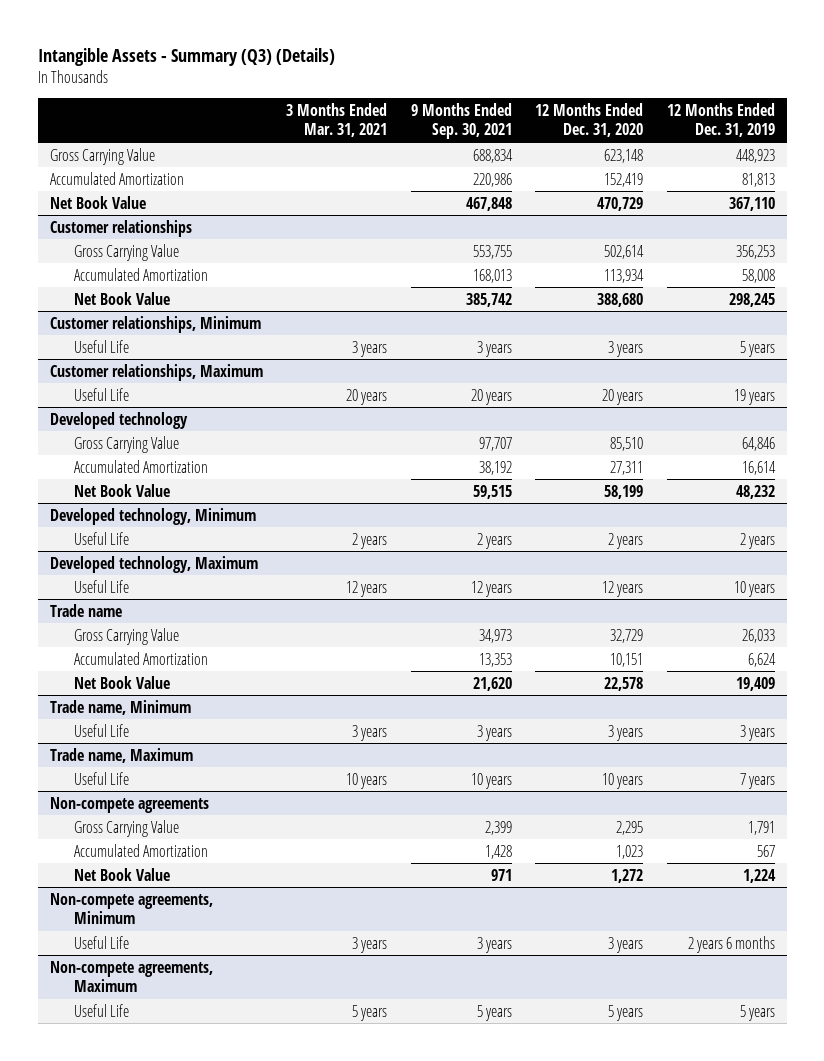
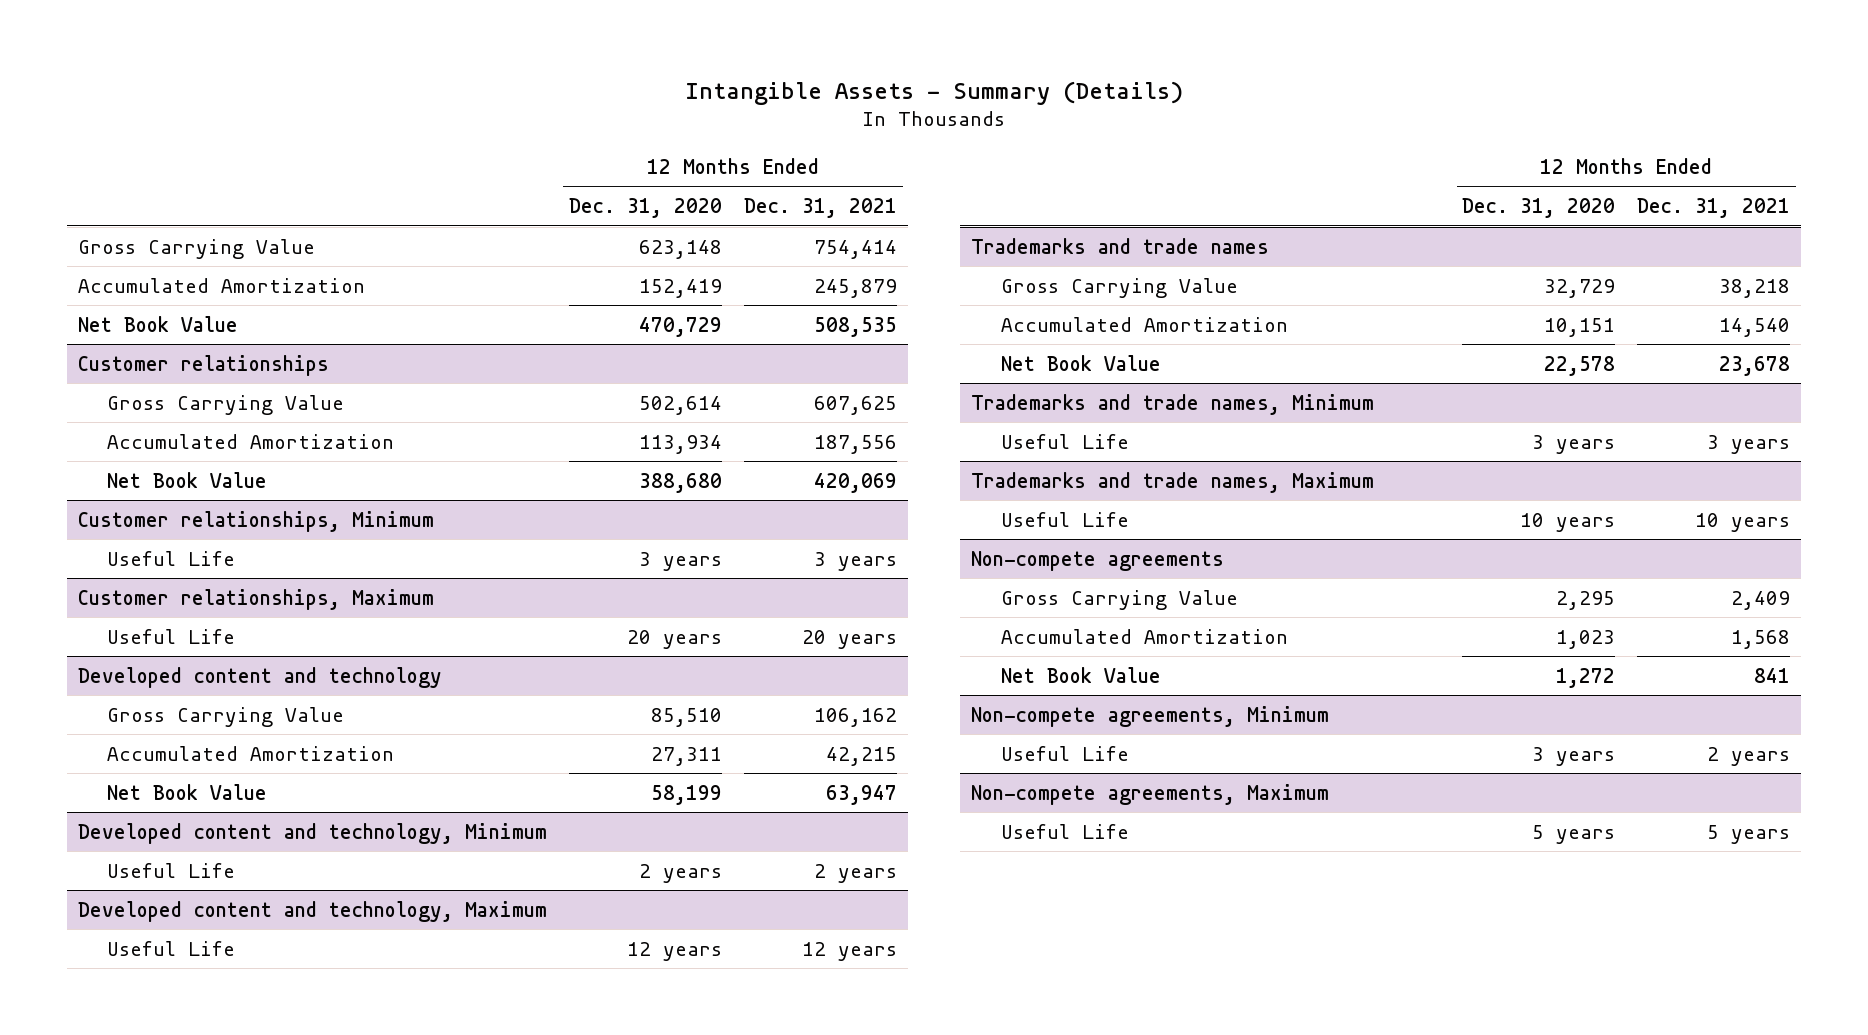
- Intangible Assets - Summary (Q3) (Details)
+ Intangible Assets - Summary (Details)
- | 3 Months Ended Mar. 31, 2021 | 9 Months Ended Sep. 30, 2021 | 12 Months Ended Dec. 31, 2020 | 12 Months Ended Dec. 31, 2019
+ | 12 Months Ended Dec. 31, 2020 | 12 Months Ended Dec. 31, 2021
- Developed technology
+ Developed content and technology
- Developed technology, Minimum
+ Developed content and technology, Minimum
- Developed technology, Maximum
+ Developed content and technology, Maximum
- Trade name
+ Trademarks and trade names
- Trade name, Minimum
+ Trademarks and trade names, Minimum
- Trade name, Maximum
+ Trademarks and trade names, Maximum

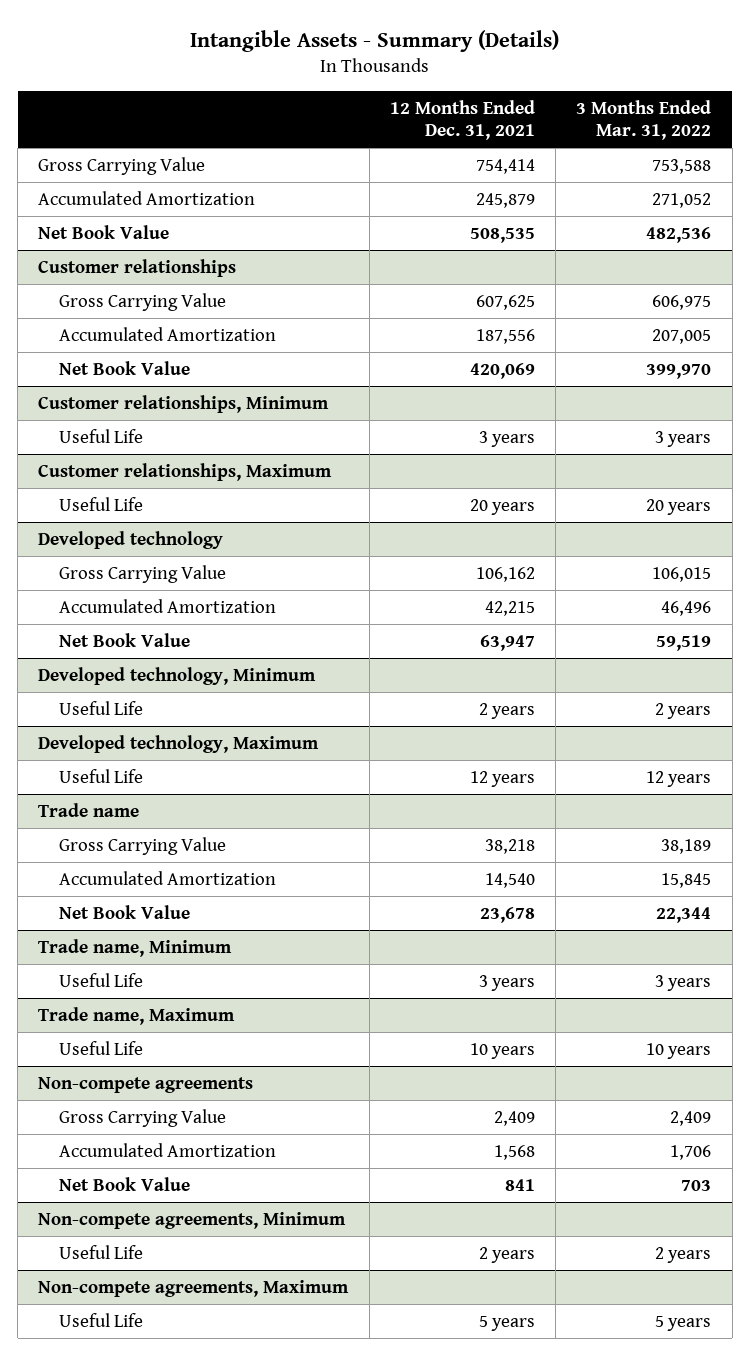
- | 12 Months Ended Dec. 31, 2020 | 12 Months Ended Dec. 31, 2021
+ | 12 Months Ended Dec. 31, 2021 | 3 Months Ended Mar. 31, 2022
- Developed content and technology
+ Developed technology
- Developed content and technology, Minimum
+ Developed technology, Minimum
- Developed content and technology, Maximum
+ Developed technology, Maximum
- Trademarks and trade names
+ Trade name
- Trademarks and trade names, Minimum
+ Trade name, Minimum
- Trademarks and trade names, Maximum
+ Trade name, Maximum

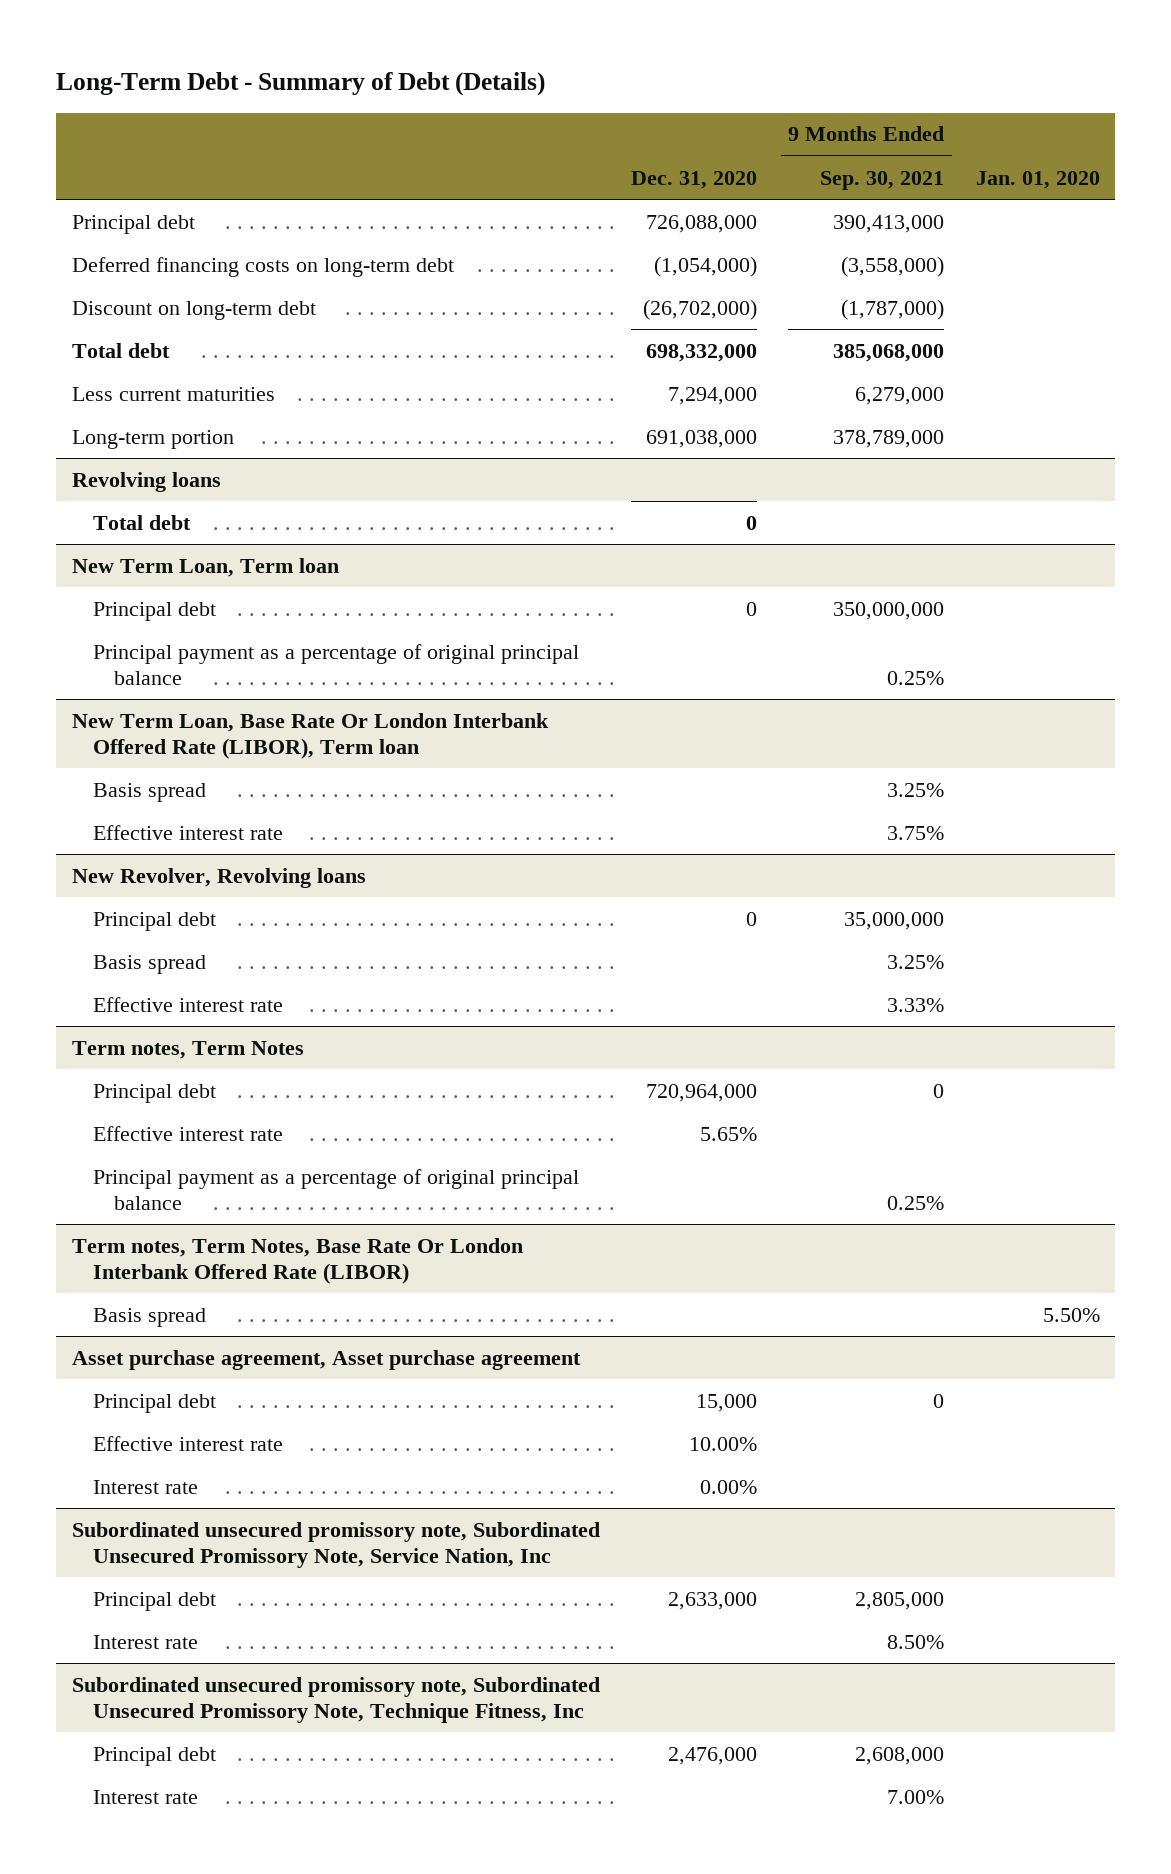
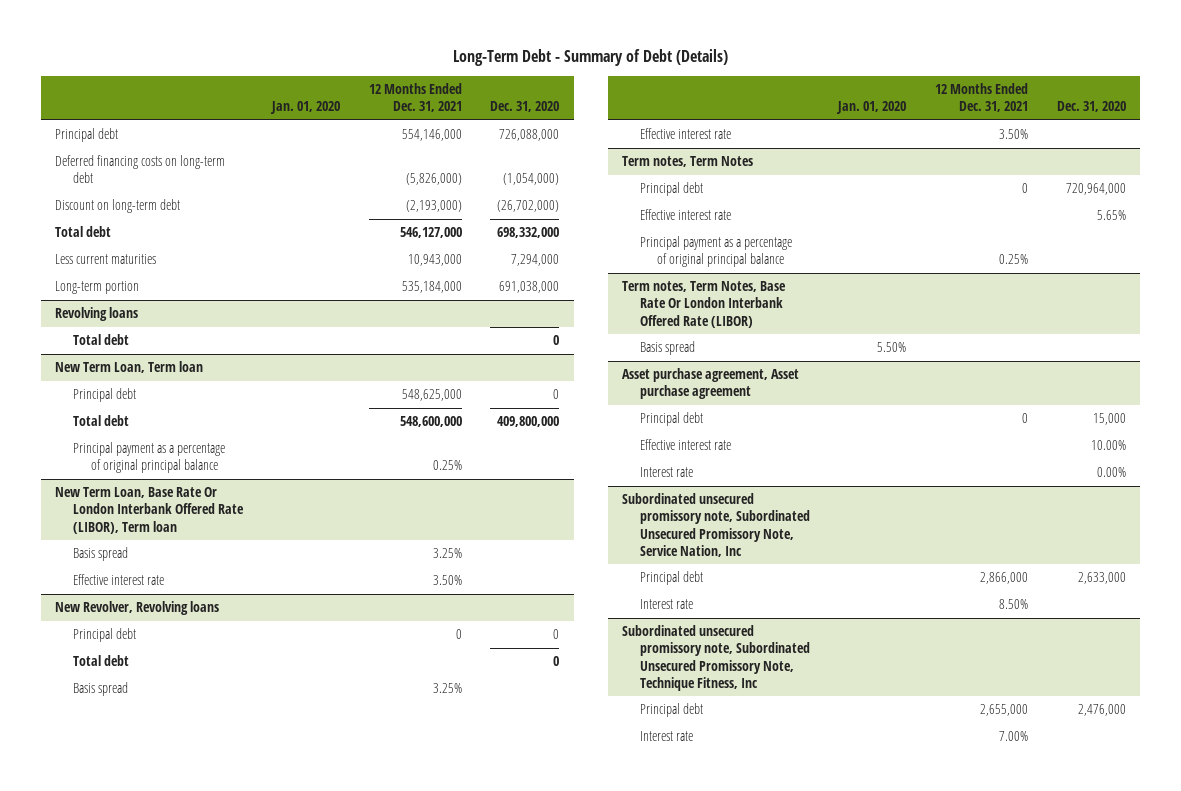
- | Dec. 31, 2020 | 9 Months Ended Sep. 30, 2021 | Jan. 01, 2020
+ | Jan. 01, 2020 | 12 Months Ended Dec. 31, 2021 | Dec. 31, 2020
@ New Term Loan, Term loan
+ Total debt | | 548,600,000 | 409,800,000
@ New Revolver, Revolving loans
+ Total debt | | | 0

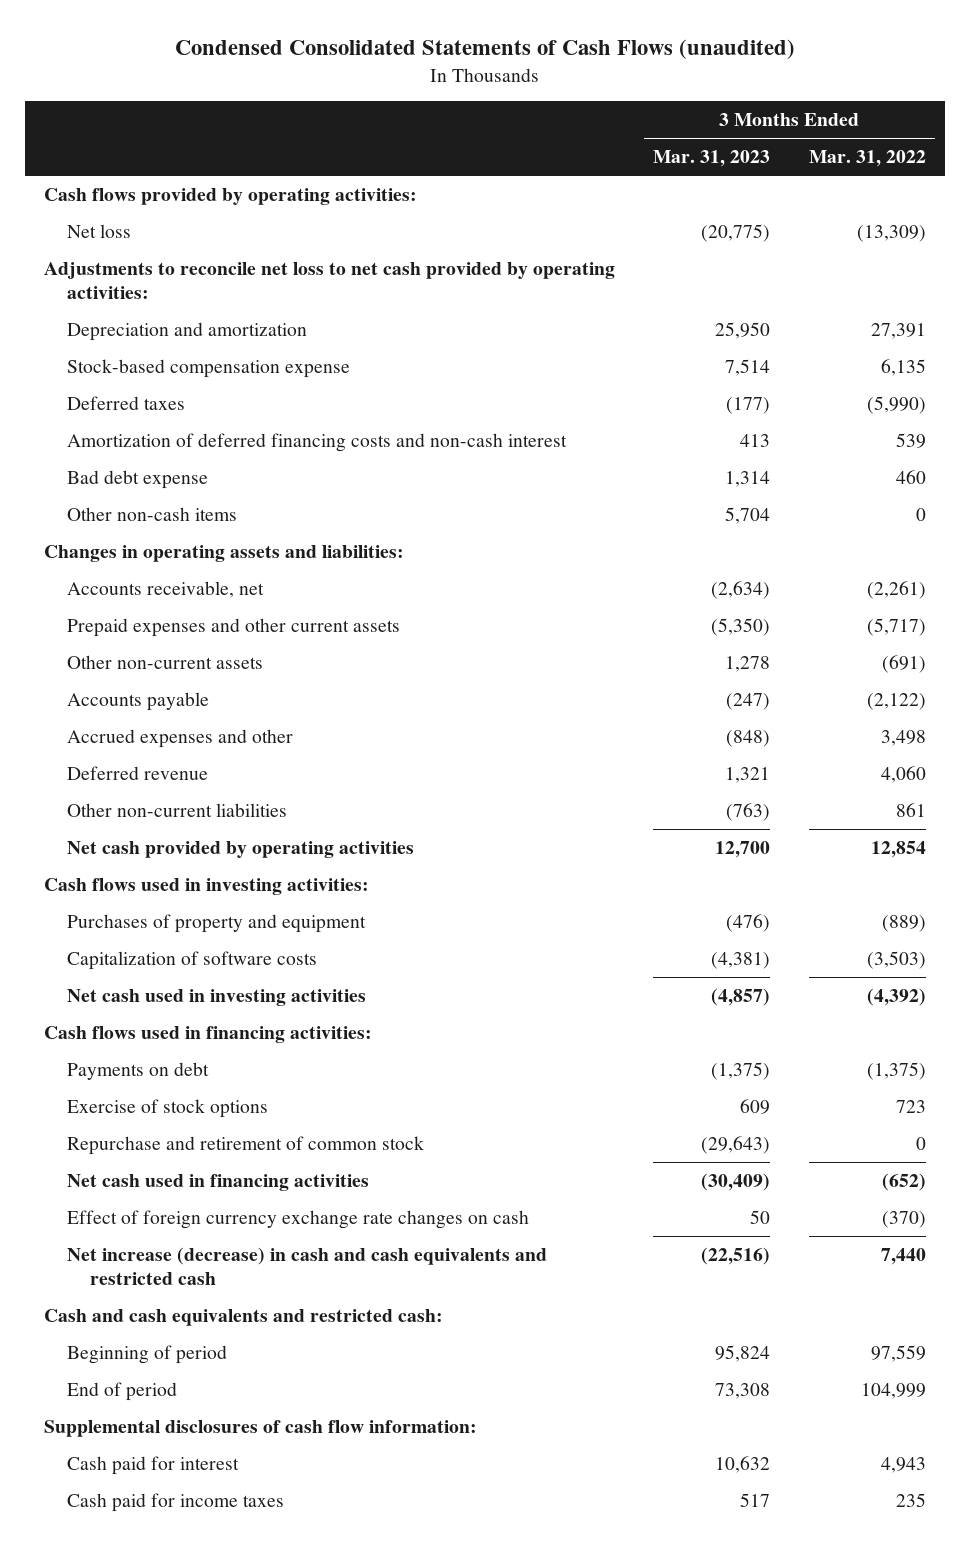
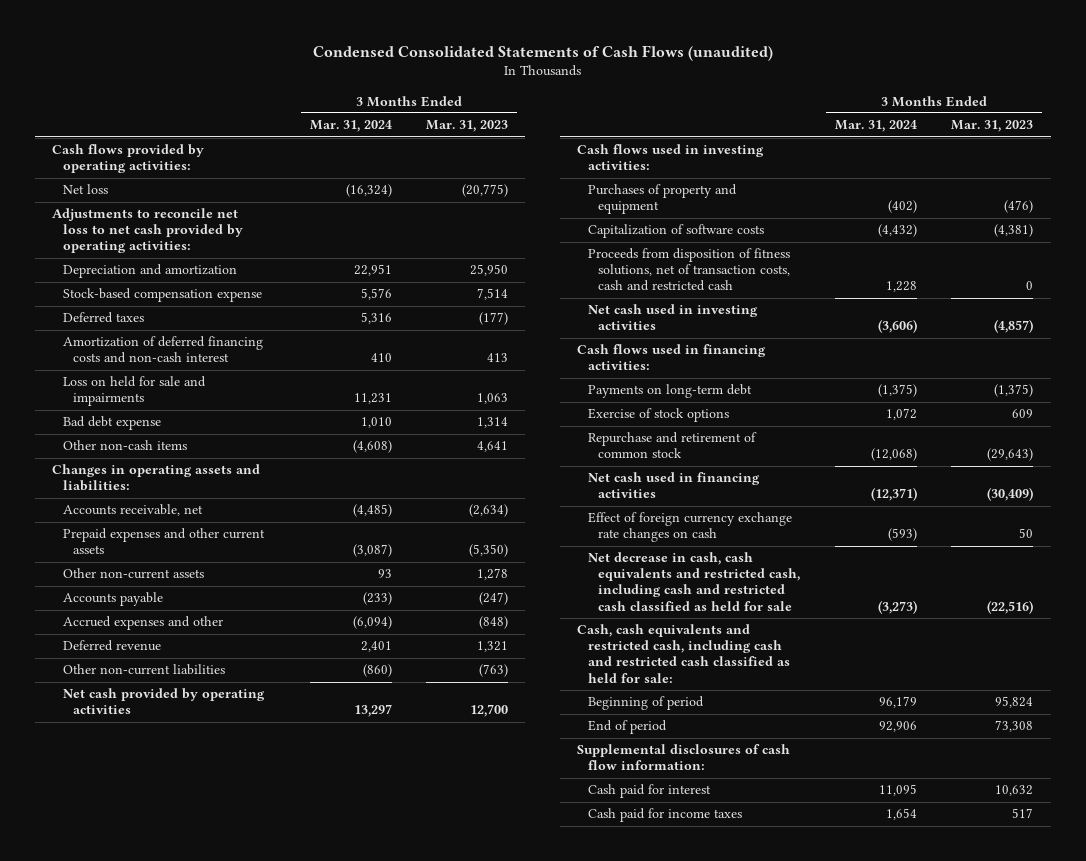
- | 3 Months Ended Mar. 31, 2023 | 3 Months Ended Mar. 31, 2022
+ | 3 Months Ended Mar. 31, 2024 | 3 Months Ended Mar. 31, 2023
+ Loss on held for sale and impairments | 11,231 | 1,063
- Other non-cash items | 5,704 | 0
+ Other non-cash items | (4,608) | 4,641
+ Proceeds from disposition of fitness solutions, net of transaction costs, cash and restricted cash | 1,228 | 0
- Payments on debt | (1,375) | (1,375)
+ Payments on long-term debt | (1,375) | (1,375)
- Net increase (decrease) in cash and cash equivalents and restricted cash | (22,516) | 7,440
- Cash and cash equivalents and restricted cash:
+ Net decrease in cash, cash equivalents and restricted cash, including cash and restricted cash classified as held for sale | (3,273) | (22,516)
+ Cash, cash equivalents and restricted cash, including cash and restricted cash classified as held for sale:

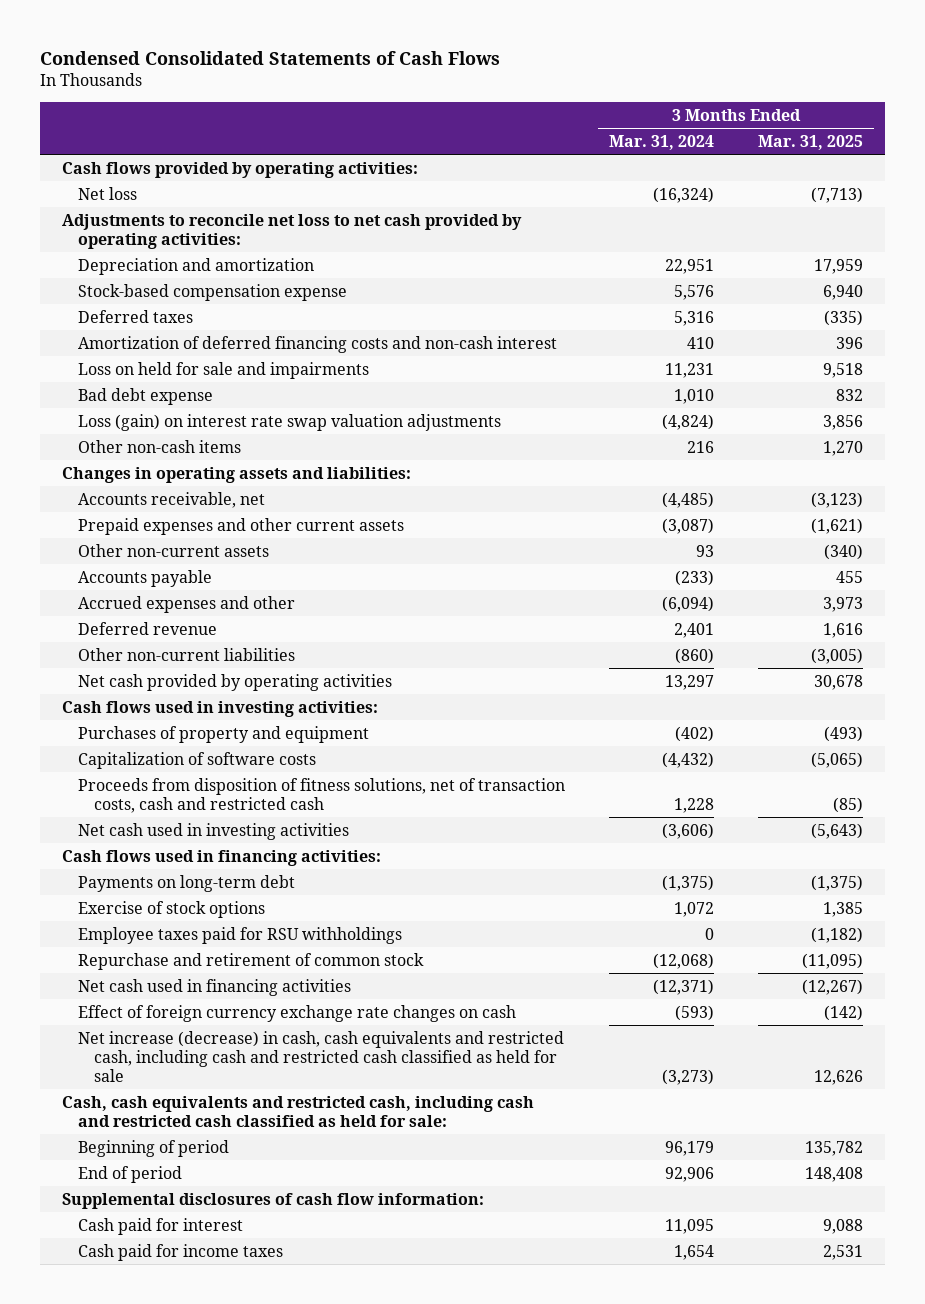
- Condensed Consolidated Statements of Cash Flows (unaudited)
+ Condensed Consolidated Statements of Cash Flows
- | 3 Months Ended Mar. 31, 2024 | 3 Months Ended Mar. 31, 2023
+ | 3 Months Ended Mar. 31, 2024 | 3 Months Ended Mar. 31, 2025
- Other non-cash items | (4,608) | 4,641
+ Loss (gain) on interest rate swap valuation adjustments | (4,824) | 3,856
+ Other non-cash items | 216 | 1,270
+ Employee taxes paid for RSU withholdings | 0 | (1,182)
- Net decrease in cash, cash equivalents and restricted cash, including cash and restricted cash classified as held for sale | (3,273) | (22,516)
+ Net increase (decrease) in cash, cash equivalents and restricted cash, including cash and restricted cash classified as held for sale | (3,273) | 12,626

